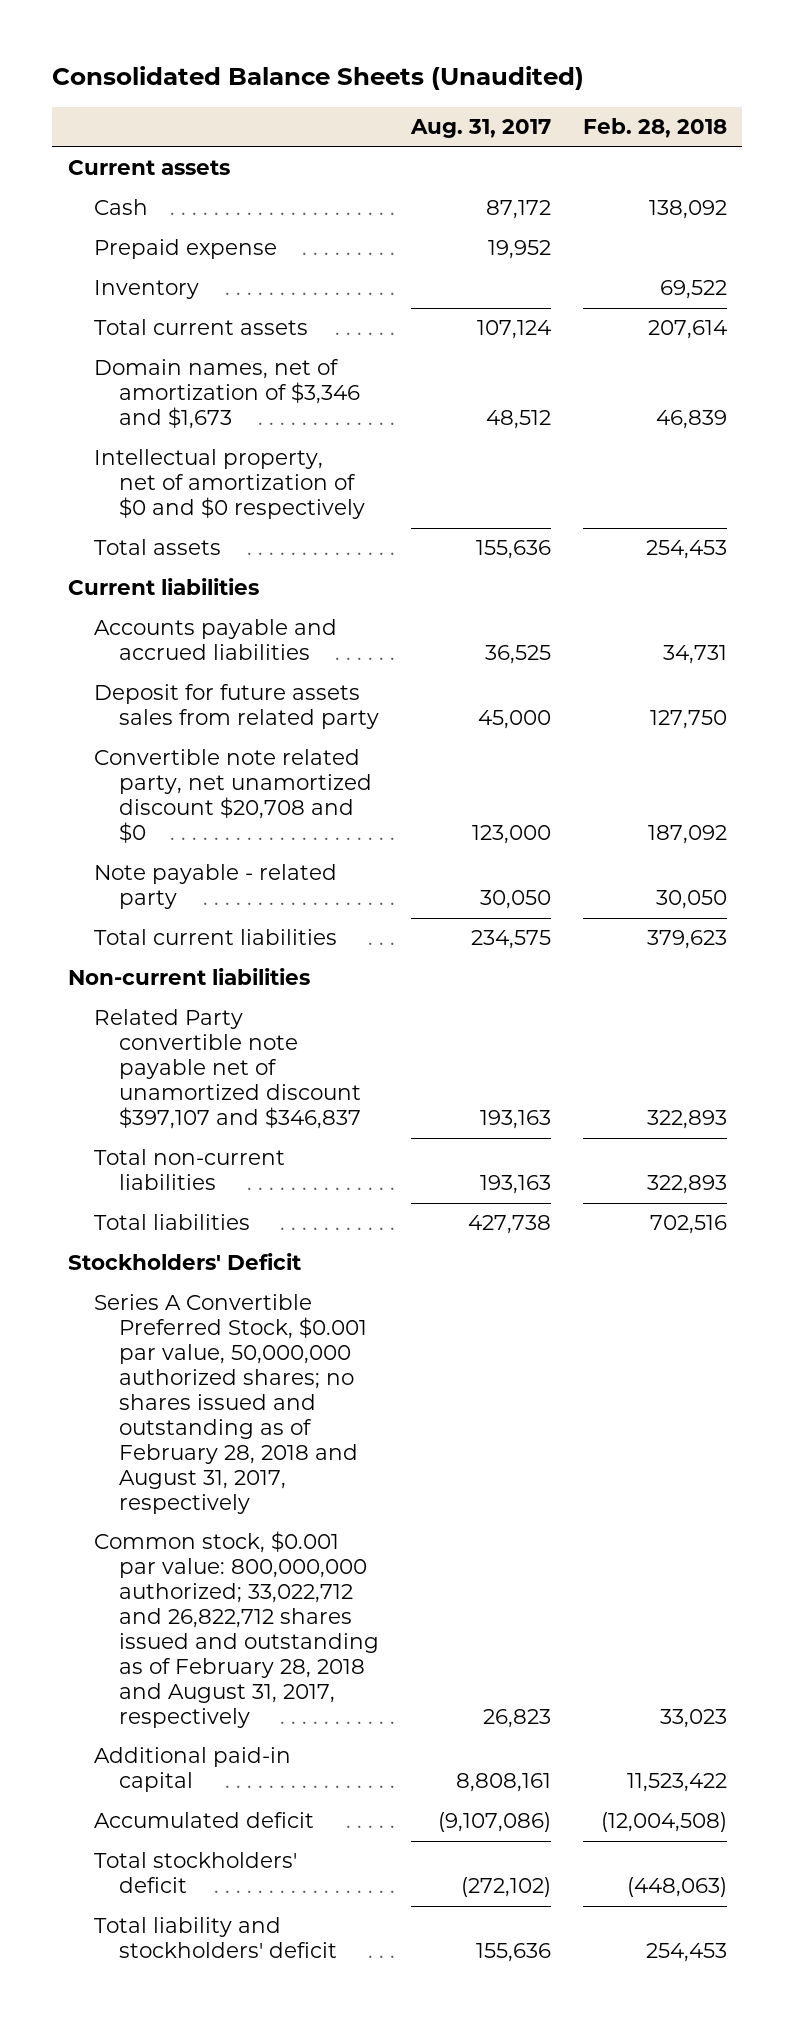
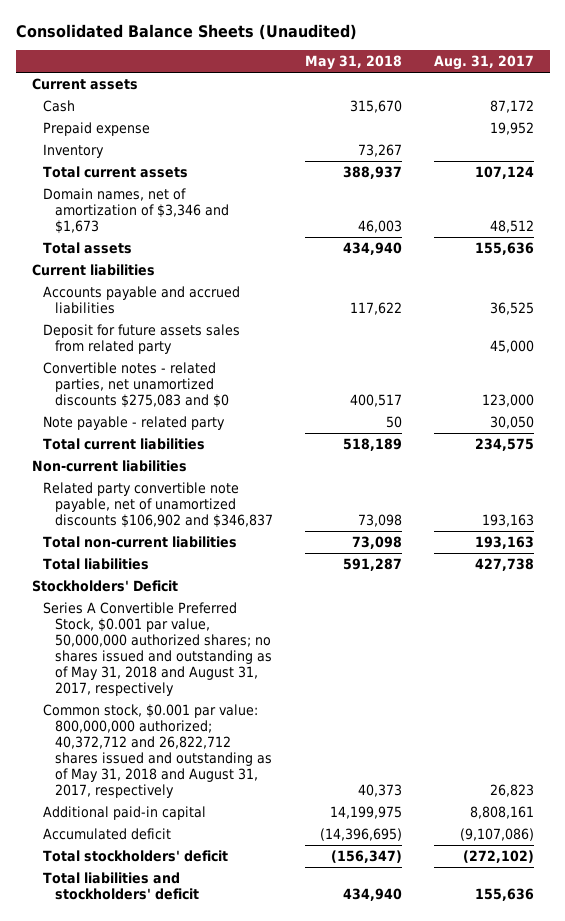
- | Aug. 31, 2017 | Feb. 28, 2018
+ | May 31, 2018 | Aug. 31, 2017
- Intellectual property, net of amortization of $0 and $0 respectively
- Convertible note related party, net unamortized discount $20,708 and $0 | 123,000 | 187,092
+ Convertible notes - related parties, net unamortized discounts $275,083 and $0 | 400,517 | 123,000
- Related Party convertible note payable net of unamortized discount $397,107 and $346,837 | 193,163 | 322,893
+ Related party convertible note payable, net of unamortized discounts $106,902 and $346,837 | 73,098 | 193,163
- Series A Convertible Preferred Stock, $0.001 par value, 50,000,000 authorized shares; no shares issued and outstanding as of February 28, 2018 and August 31, 2017, respectively
- Common stock, $0.001 par value: 800,000,000 authorized; 33,022,712 and 26,822,712 shares issued and outstanding as of February 28, 2018 and August 31, 2017, respectively | 26,823 | 33,023
+ Series A Convertible Preferred Stock, $0.001 par value, 50,000,000 authorized shares; no shares issued and outstanding as of May 31, 2018 and August 31, 2017, respectively
+ Common stock, $0.001 par value: 800,000,000 authorized; 40,372,712 and 26,822,712 shares issued and outstanding as of May 31, 2018 and August 31, 2017, respectively | 40,373 | 26,823
- Total liability and stockholders' deficit | 155,636 | 254,453
+ Total liabilities and stockholders' deficit | 434,940 | 155,636

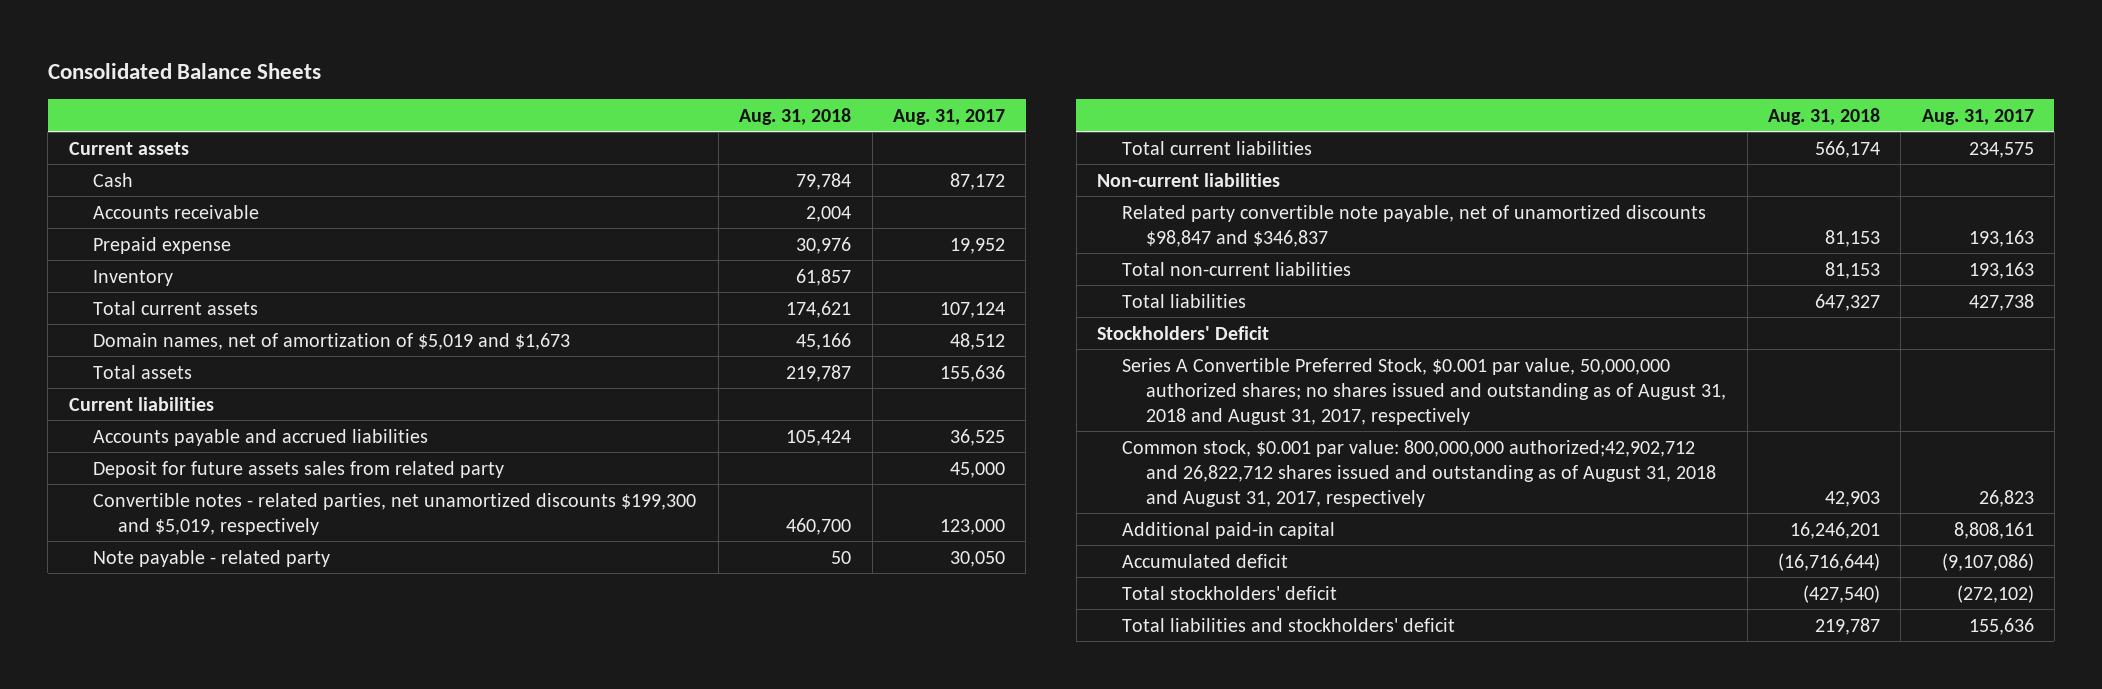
- Consolidated Balance Sheets (Unaudited)
+ Consolidated Balance Sheets
- | May 31, 2018 | Aug. 31, 2017
+ | Aug. 31, 2018 | Aug. 31, 2017
+ Accounts receivable | 2,004 |
- Domain names, net of amortization of $3,346 and $1,673 | 46,003 | 48,512
+ Domain names, net of amortization of $5,019 and $1,673 | 45,166 | 48,512
- Convertible notes - related parties, net unamortized discounts $275,083 and $0 | 400,517 | 123,000
+ Convertible notes - related parties, net unamortized discounts $199,300 and $5,019, respectively | 460,700 | 123,000
- Related party convertible note payable, net of unamortized discounts $106,902 and $346,837 | 73,098 | 193,163
+ Related party convertible note payable, net of unamortized discounts $98,847 and $346,837 | 81,153 | 193,163
- Series A Convertible Preferred Stock, $0.001 par value, 50,000,000 authorized shares; no shares issued and outstanding as of May 31, 2018 and August 31, 2017, respectively
- Common stock, $0.001 par value: 800,000,000 authorized; 40,372,712 and 26,822,712 shares issued and outstanding as of May 31, 2018 and August 31, 2017, respectively | 40,373 | 26,823
+ Series A Convertible Preferred Stock, $0.001 par value, 50,000,000 authorized shares; no shares issued and outstanding as of August 31, 2018 and August 31, 2017, respectively
+ Common stock, $0.001 par value: 800,000,000 authorized;42,902,712 and 26,822,712 shares issued and outstanding as of August 31, 2018 and August 31, 2017, respectively | 42,903 | 26,823

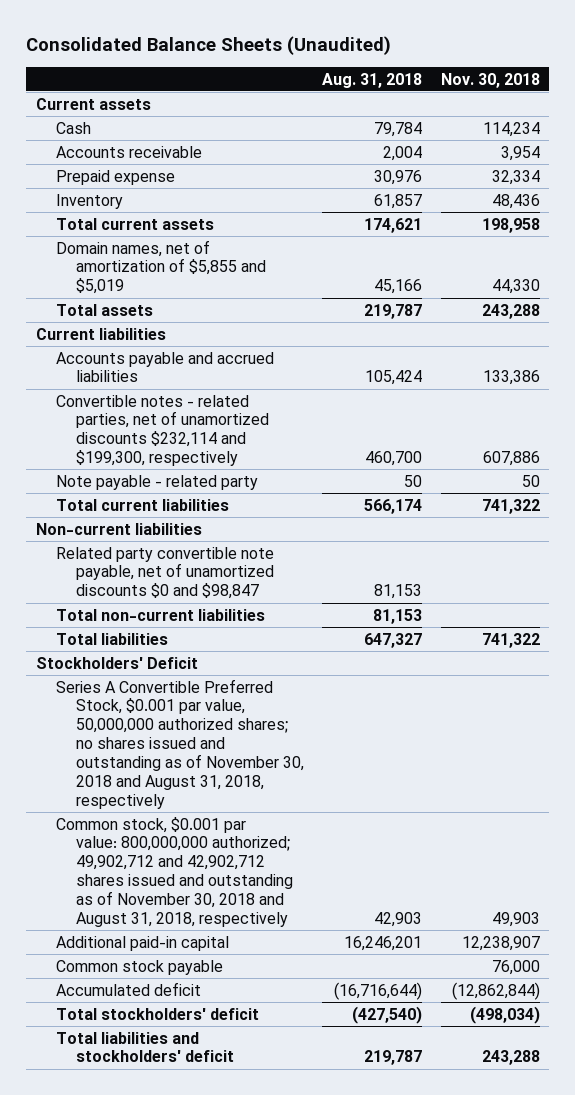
- Consolidated Balance Sheets
+ Consolidated Balance Sheets (Unaudited)
- | Aug. 31, 2018 | Aug. 31, 2017
+ | Aug. 31, 2018 | Nov. 30, 2018
- Domain names, net of amortization of $5,019 and $1,673 | 45,166 | 48,512
+ Domain names, net of amortization of $5,855 and $5,019 | 45,166 | 44,330
- Deposit for future assets sales from related party | | 45,000
- Convertible notes - related parties, net unamortized discounts $199,300 and $5,019, respectively | 460,700 | 123,000
+ Convertible notes - related parties, net of unamortized discounts $232,114 and $199,300, respectively | 460,700 | 607,886
- Related party convertible note payable, net of unamortized discounts $98,847 and $346,837 | 81,153 | 193,163
+ Related party convertible note payable, net of unamortized discounts $0 and $98,847 | 81,153 |
- Series A Convertible Preferred Stock, $0.001 par value, 50,000,000 authorized shares; no shares issued and outstanding as of August 31, 2018 and August 31, 2017, respectively
- Common stock, $0.001 par value: 800,000,000 authorized;42,902,712 and 26,822,712 shares issued and outstanding as of August 31, 2018 and August 31, 2017, respectively | 42,903 | 26,823
+ Series A Convertible Preferred Stock, $0.001 par value, 50,000,000 authorized shares; no shares issued and outstanding as of November 30, 2018 and August 31, 2018, respectively
+ Common stock, $0.001 par value: 800,000,000 authorized; 49,902,712 and 42,902,712 shares issued and outstanding as of November 30, 2018 and August 31, 2018, respectively | 42,903 | 49,903
+ Common stock payable | | 76,000

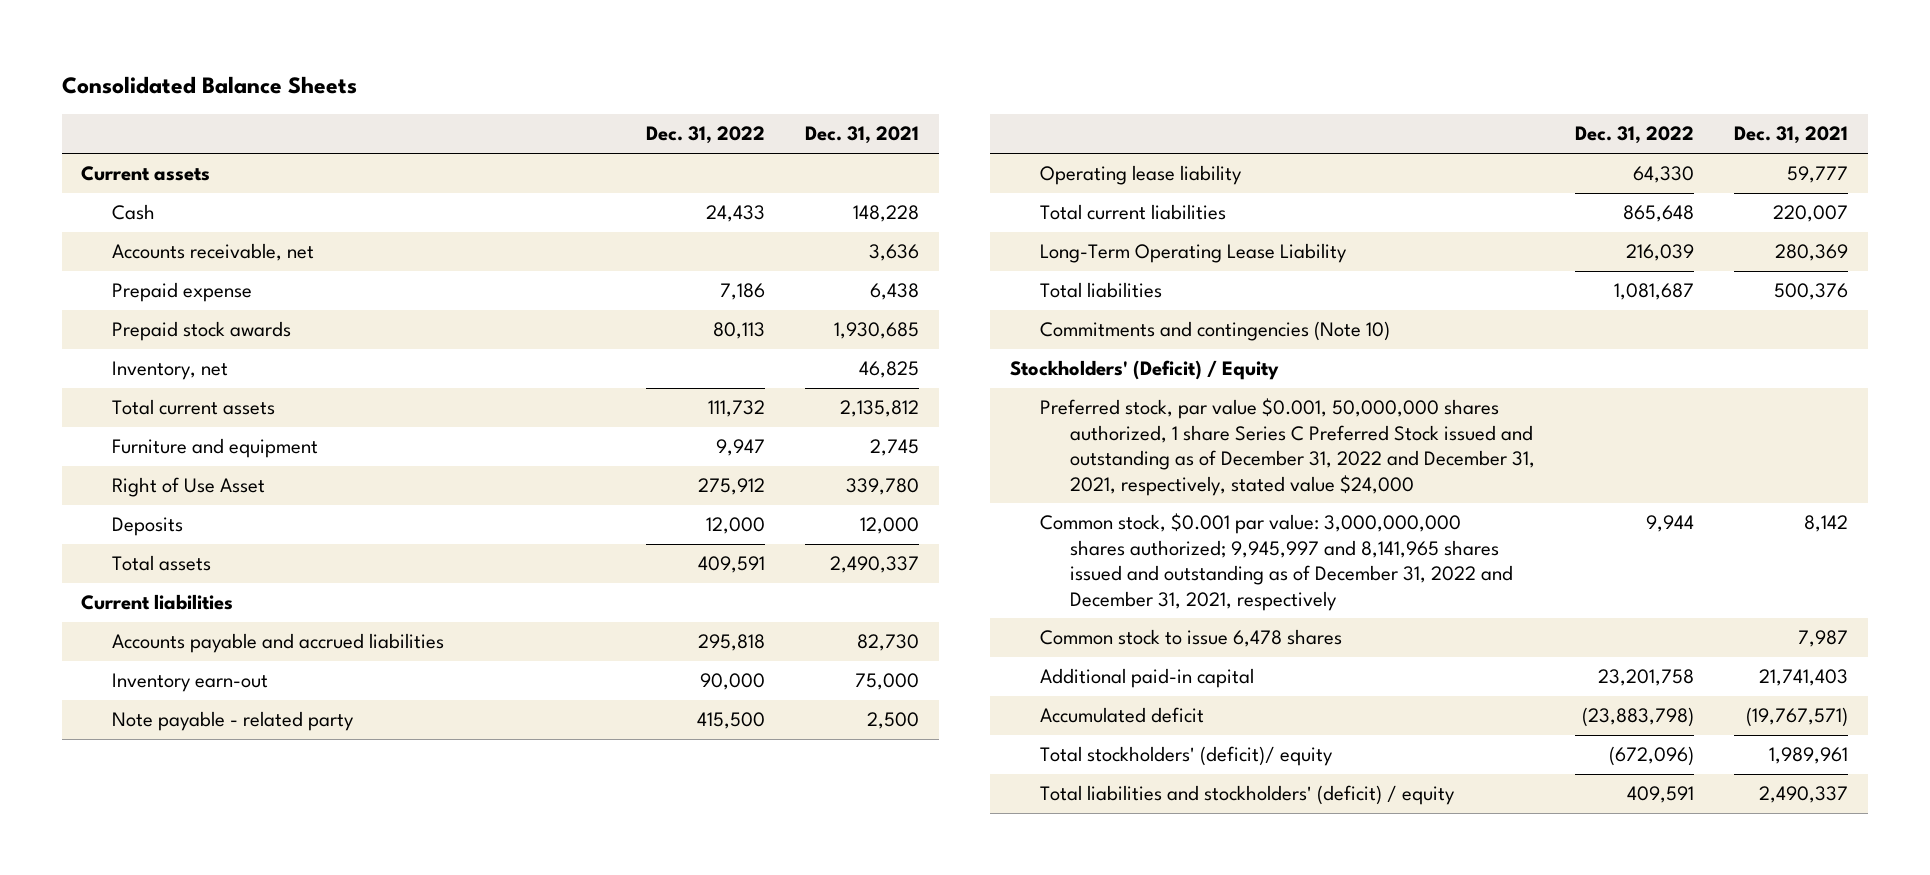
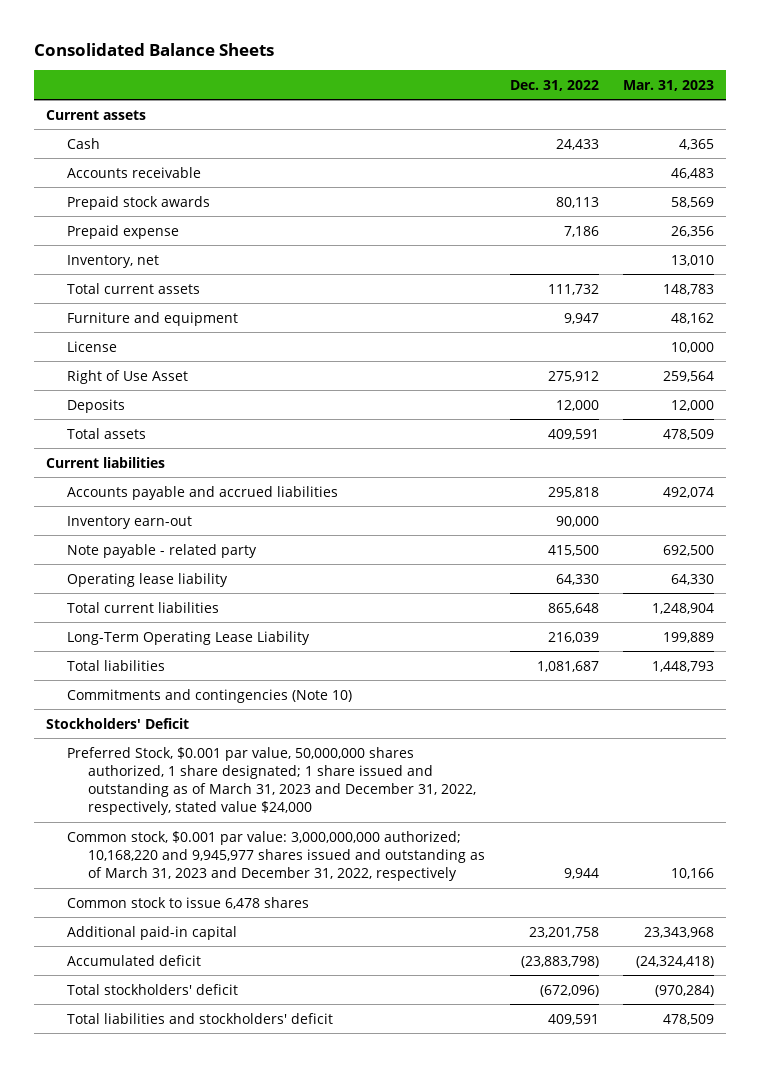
- | Dec. 31, 2022 | Dec. 31, 2021
+ | Dec. 31, 2022 | Mar. 31, 2023
- Accounts receivable, net | | 3,636
+ Accounts receivable | | 46,483
moved down: Prepaid expense | 7,186 | 26,356
+ License | | 10,000
- Stockholders' (Deficit) / Equity
- Preferred stock, par value $0.001, 50,000,000 shares authorized, 1 share Series C Preferred Stock issued and outstanding as of December 31, 2022 and December 31, 2021, respectively, stated value $24,000
- Common stock, $0.001 par value: 3,000,000,000 shares authorized; 9,945,997 and 8,141,965 shares issued and outstanding as of December 31, 2022 and December 31, 2021, respectively | 9,944 | 8,142
+ Stockholders' Deficit
+ Preferred Stock, $0.001 par value, 50,000,000 shares authorized, 1 share designated; 1 share issued and outstanding as of March 31, 2023 and December 31, 2022, respectively, stated value $24,000
+ Common stock, $0.001 par value: 3,000,000,000 authorized; 10,168,220 and 9,945,977 shares issued and outstanding as of March 31, 2023 and December 31, 2022, respectively | 9,944 | 10,166
- Total stockholders' (deficit)/ equity | (672,096) | 1,989,961
- Total liabilities and stockholders' (deficit) / equity | 409,591 | 2,490,337
+ Total stockholders' deficit | (672,096) | (970,284)
+ Total liabilities and stockholders' deficit | 409,591 | 478,509

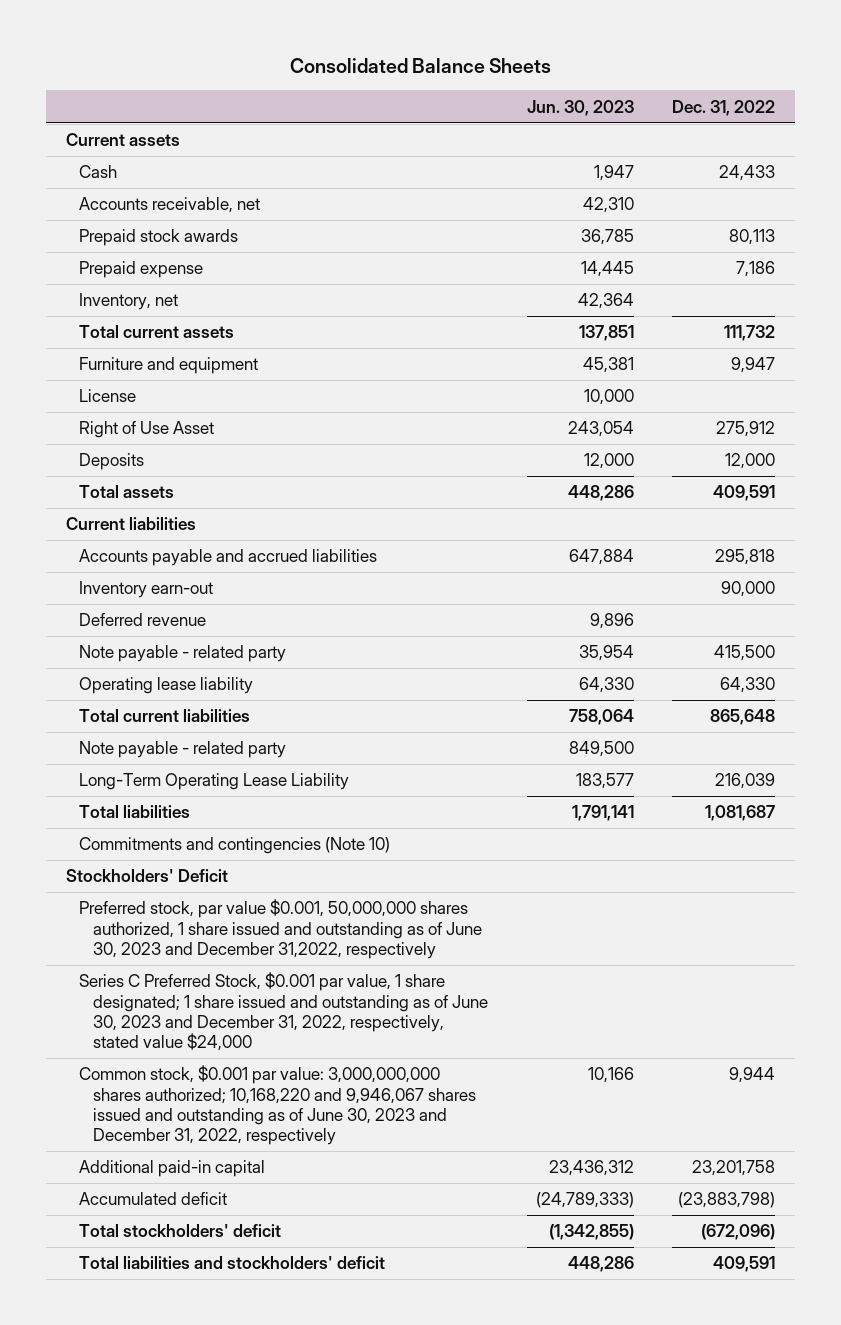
- | Dec. 31, 2022 | Mar. 31, 2023
+ | Jun. 30, 2023 | Dec. 31, 2022
- Accounts receivable | | 46,483
+ Accounts receivable, net | 42,310 |
+ Deferred revenue | 9,896 |
+ Note payable - related party | 849,500 |
- Preferred Stock, $0.001 par value, 50,000,000 shares authorized, 1 share designated; 1 share issued and outstanding as of March 31, 2023 and December 31, 2022, respectively, stated value $24,000
- Common stock, $0.001 par value: 3,000,000,000 authorized; 10,168,220 and 9,945,977 shares issued and outstanding as of March 31, 2023 and December 31, 2022, respectively | 9,944 | 10,166
- Common stock to issue 6,478 shares
+ Preferred stock, par value $0.001, 50,000,000 shares authorized, 1 share issued and outstanding as of June 30, 2023 and December 31,2022, respectively
+ Series C Preferred Stock, $0.001 par value, 1 share designated; 1 share issued and outstanding as of June 30, 2023 and December 31, 2022, respectively, stated value $24,000
+ Common stock, $0.001 par value: 3,000,000,000 shares authorized; 10,168,220 and 9,946,067 shares issued and outstanding as of June 30, 2023 and December 31, 2022, respectively | 10,166 | 9,944

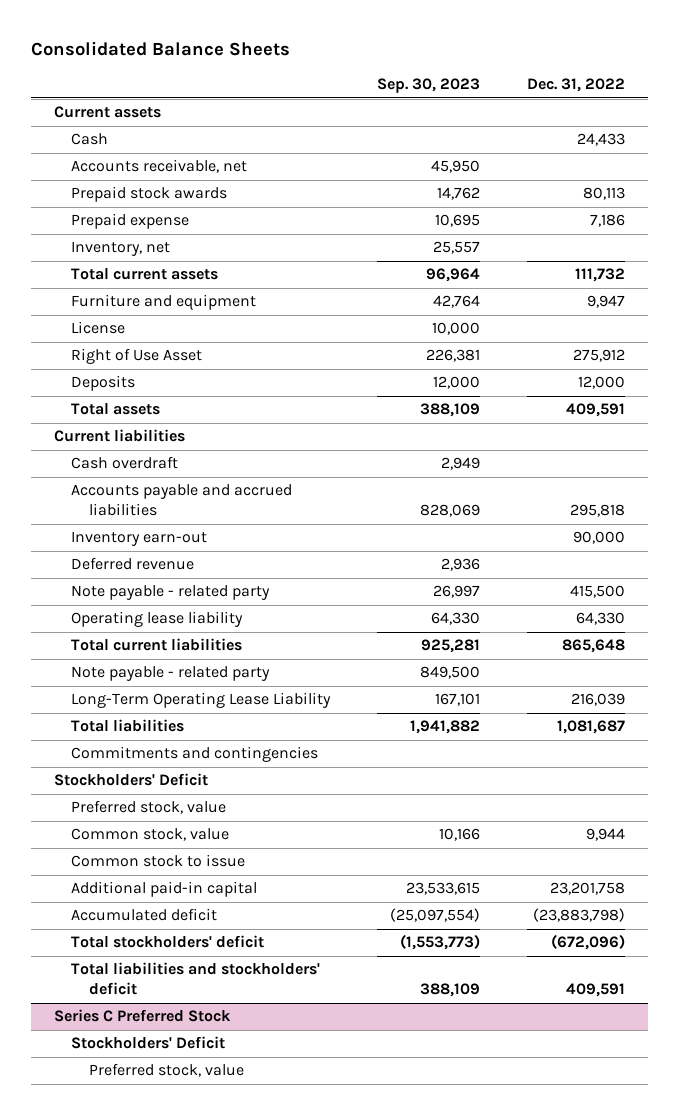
- | Jun. 30, 2023 | Dec. 31, 2022
+ | Sep. 30, 2023 | Dec. 31, 2022
+ Cash overdraft | 2,949 |
- Commitments and contingencies (Note 10)
+ Commitments and contingencies
- Preferred stock, par value $0.001, 50,000,000 shares authorized, 1 share issued and outstanding as of June 30, 2023 and December 31,2022, respectively
- Series C Preferred Stock, $0.001 par value, 1 share designated; 1 share issued and outstanding as of June 30, 2023 and December 31, 2022, respectively, stated value $24,000
- Common stock, $0.001 par value: 3,000,000,000 shares authorized; 10,168,220 and 9,946,067 shares issued and outstanding as of June 30, 2023 and December 31, 2022, respectively | 10,166 | 9,944
+ Preferred stock, value
+ Common stock, value | 10,166 | 9,944
+ Common stock to issue
+ Series C Preferred Stock
+ Stockholders' Deficit
+ Preferred stock, value

